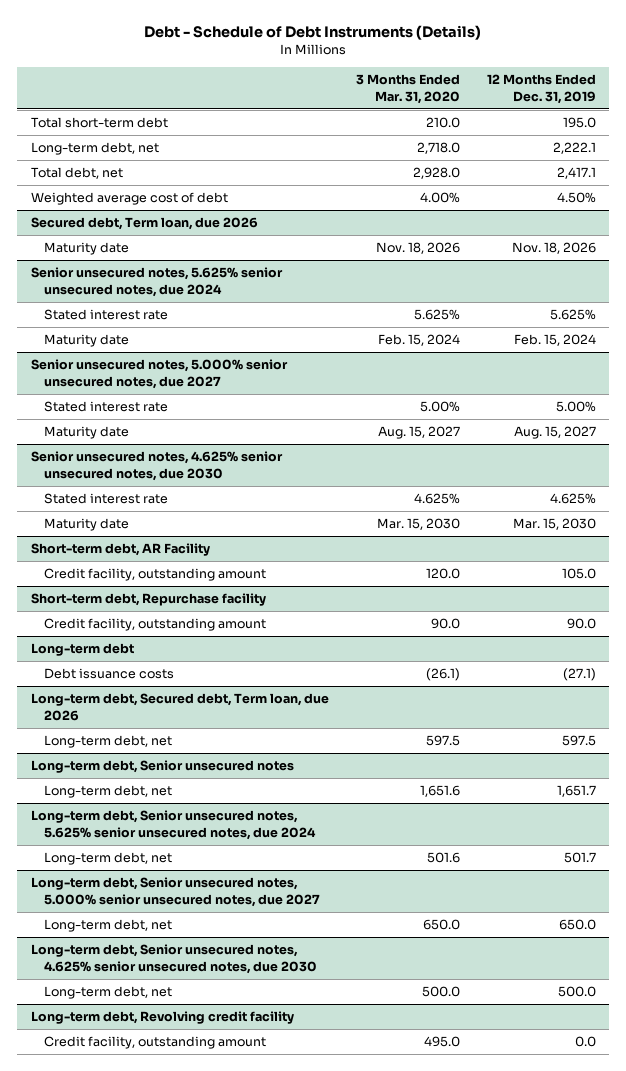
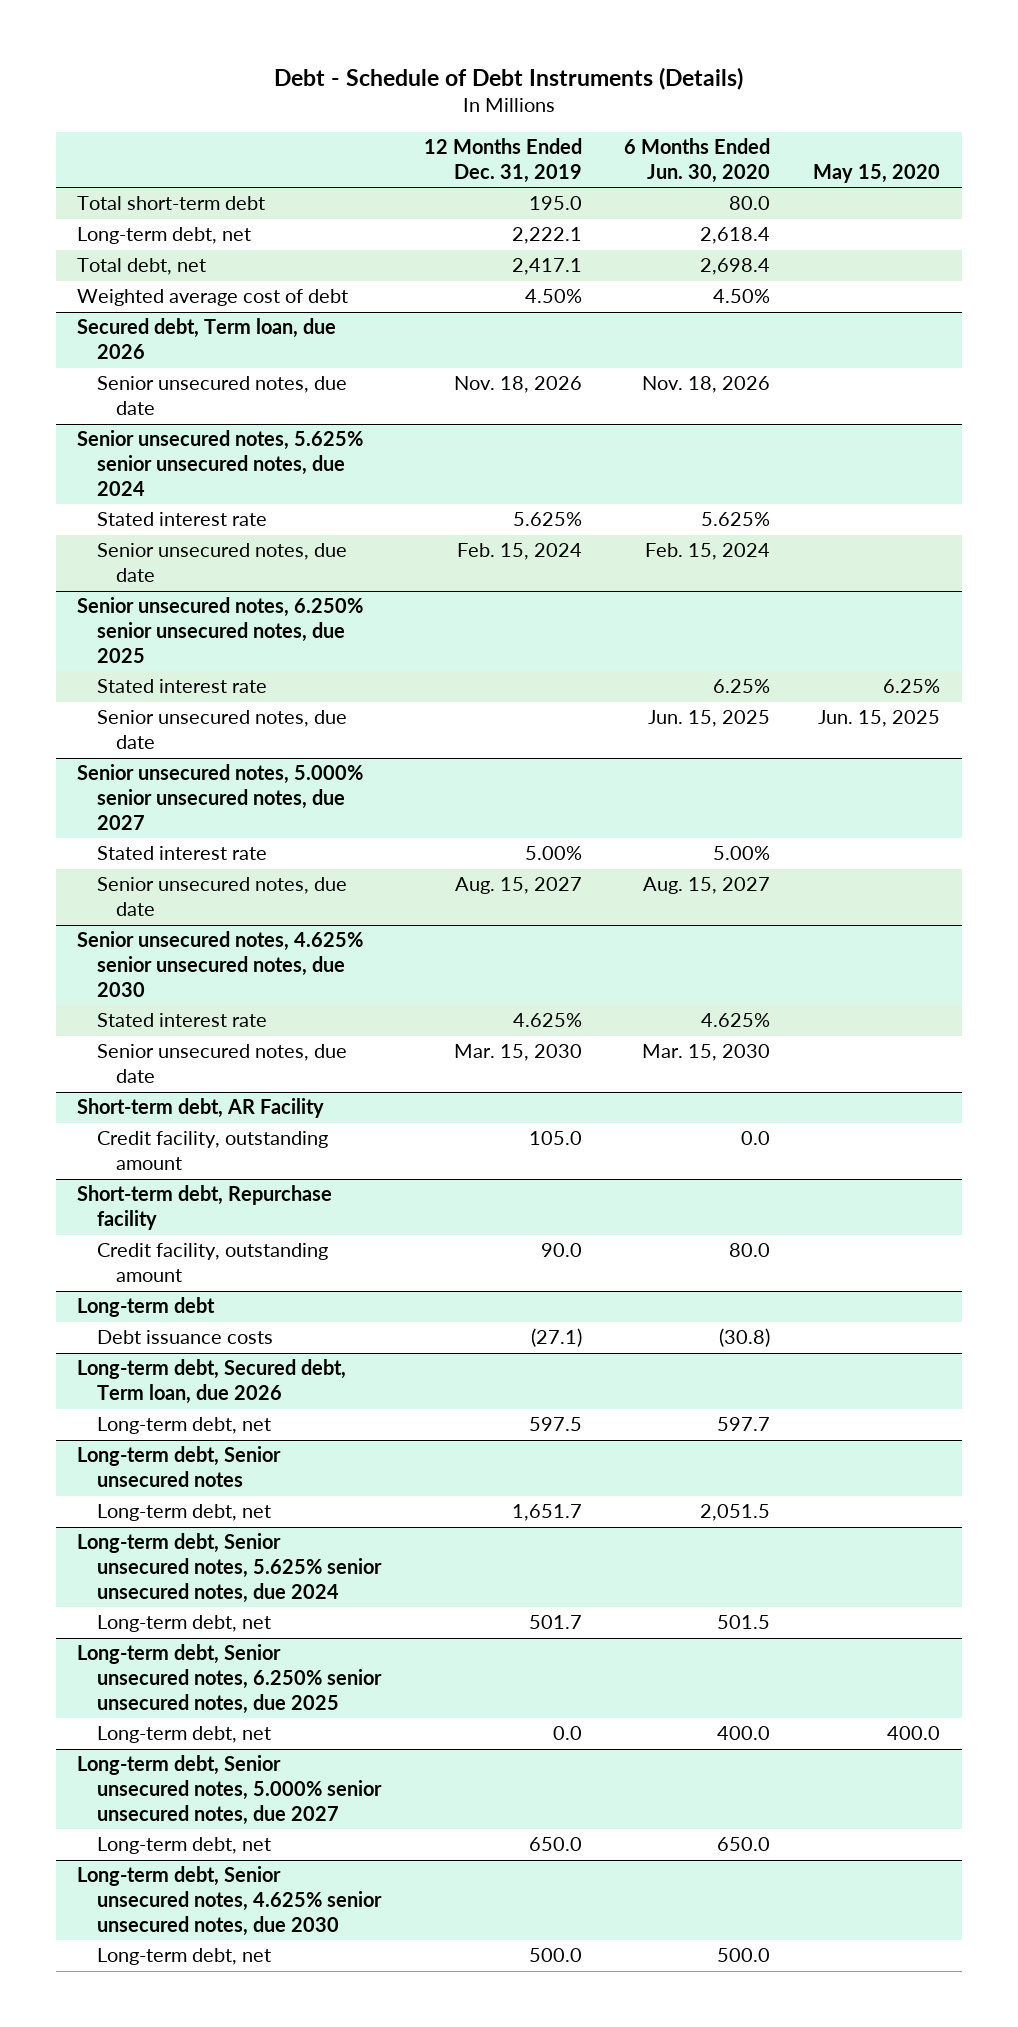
- | 3 Months Ended Mar. 31, 2020 | 12 Months Ended Dec. 31, 2019
+ | 12 Months Ended Dec. 31, 2019 | 6 Months Ended Jun. 30, 2020 | May 15, 2020
@ Secured debt, Term loan, due 2026
- Maturity date | Nov. 18, 2026 | Nov. 18, 2026
+ Senior unsecured notes, due date | Nov. 18, 2026 | Nov. 18, 2026 |
@ Senior unsecured notes, 5.625% senior unsecured notes, due 2024
- Maturity date | Feb. 15, 2024 | Feb. 15, 2024
+ Senior unsecured notes, due date | Feb. 15, 2024 | Feb. 15, 2024 |
+ Senior unsecured notes, 6.250% senior unsecured notes, due 2025
+ Stated interest rate | | 6.25% | 6.25%
+ Senior unsecured notes, due date | | Jun. 15, 2025 | Jun. 15, 2025
@ Senior unsecured notes, 5.000% senior unsecured notes, due 2027
- Maturity date | Aug. 15, 2027 | Aug. 15, 2027
+ Senior unsecured notes, due date | Aug. 15, 2027 | Aug. 15, 2027 |
@ Senior unsecured notes, 4.625% senior unsecured notes, due 2030
- Maturity date | Mar. 15, 2030 | Mar. 15, 2030
+ Senior unsecured notes, due date | Mar. 15, 2030 | Mar. 15, 2030 |
+ Long-term debt, Senior unsecured notes, 6.250% senior unsecured notes, due 2025
+ Long-term debt, net | 0.0 | 400.0 | 400.0
- Long-term debt, Revolving credit facility
- Credit facility, outstanding amount | 495.0 | 0.0

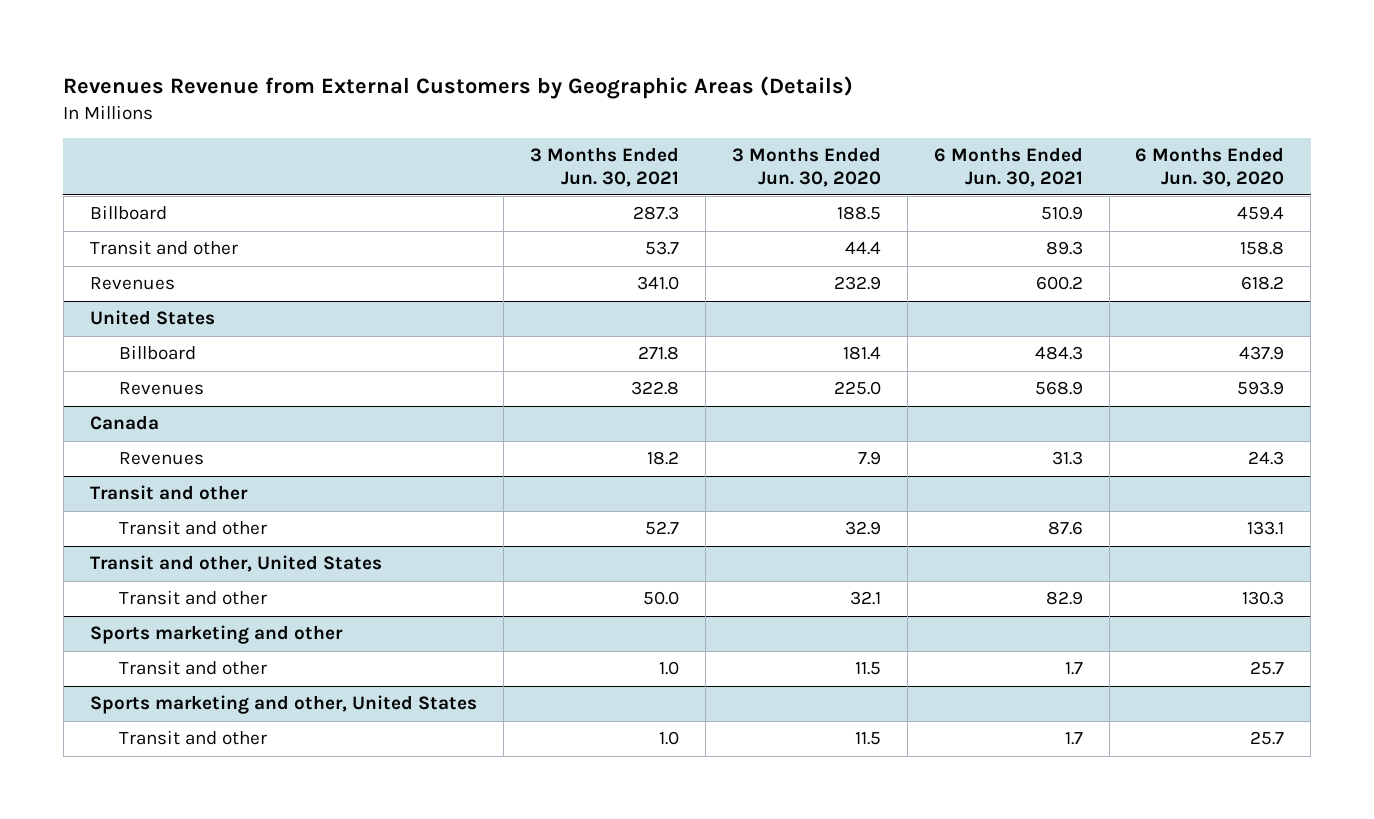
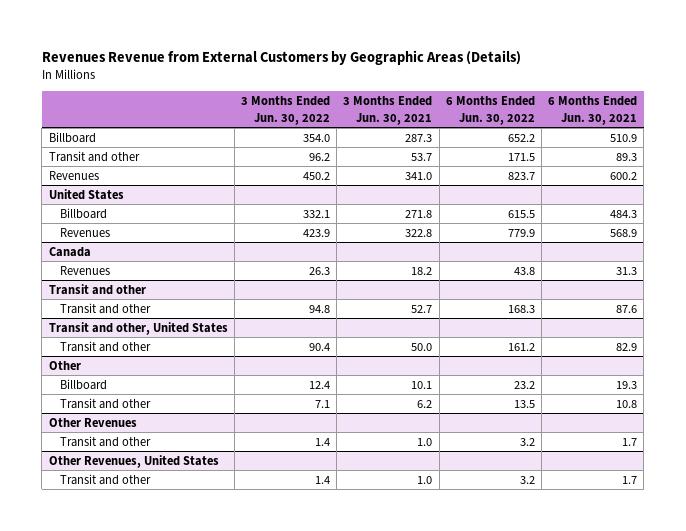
- | 3 Months Ended Jun. 30, 2021 | 3 Months Ended Jun. 30, 2020 | 6 Months Ended Jun. 30, 2021 | 6 Months Ended Jun. 30, 2020
+ | 3 Months Ended Jun. 30, 2022 | 3 Months Ended Jun. 30, 2021 | 6 Months Ended Jun. 30, 2022 | 6 Months Ended Jun. 30, 2021
- Sports marketing and other
+ Other
+ Billboard | 12.4 | 10.1 | 23.2 | 19.3
+ Transit and other | 7.1 | 6.2 | 13.5 | 10.8
+ Other Revenues
- Sports marketing and other, United States
+ Other Revenues, United States

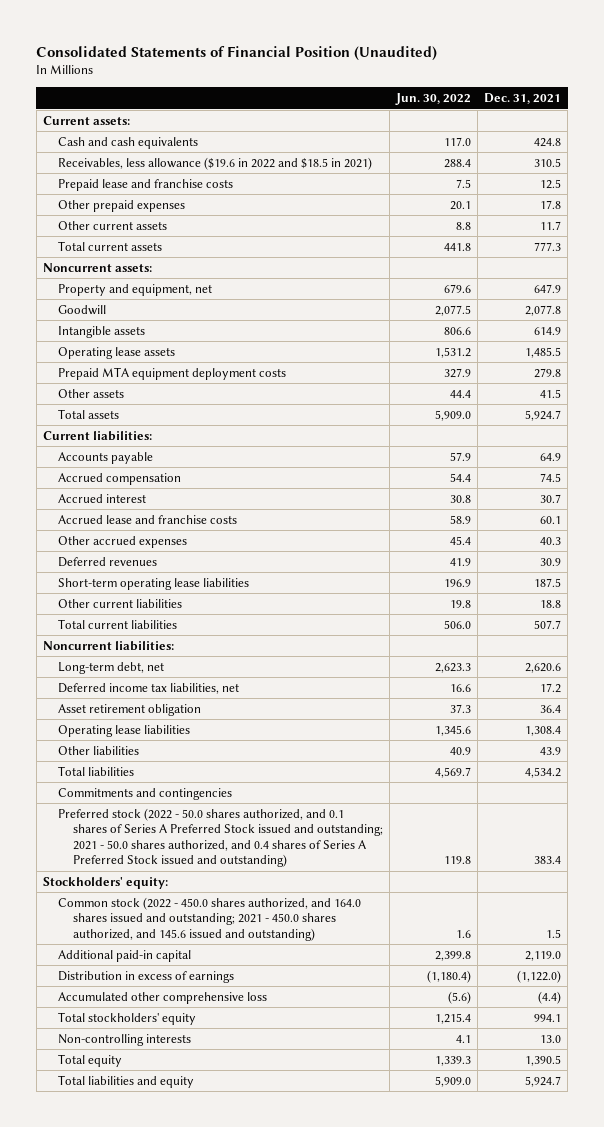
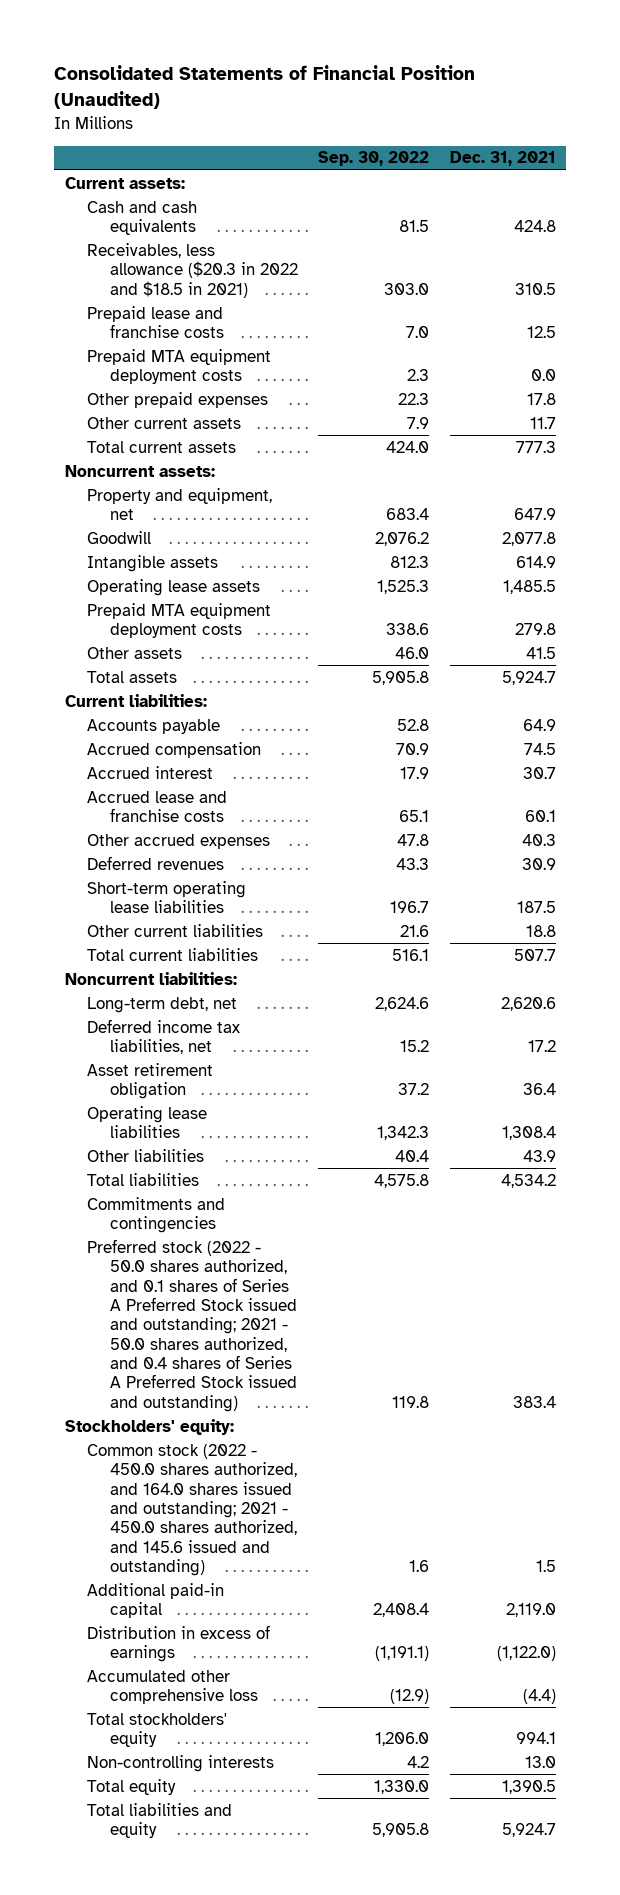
- | Jun. 30, 2022 | Dec. 31, 2021
+ | Sep. 30, 2022 | Dec. 31, 2021
- Receivables, less allowance ($19.6 in 2022 and $18.5 in 2021) | 288.4 | 310.5
+ Receivables, less allowance ($20.3 in 2022 and $18.5 in 2021) | 303.0 | 310.5
+ Prepaid MTA equipment deployment costs | 2.3 | 0.0

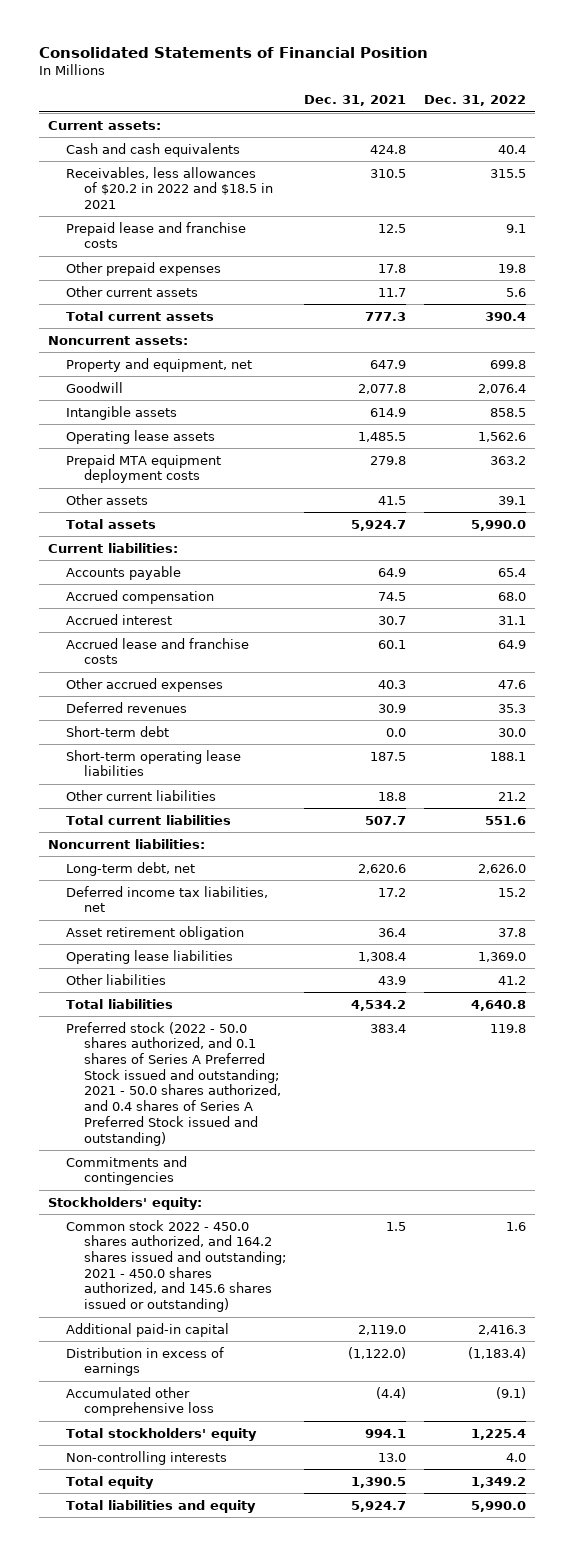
- Consolidated Statements of Financial Position (Unaudited)
+ Consolidated Statements of Financial Position
- | Sep. 30, 2022 | Dec. 31, 2021
+ | Dec. 31, 2021 | Dec. 31, 2022
- Receivables, less allowance ($20.3 in 2022 and $18.5 in 2021) | 303.0 | 310.5
+ Receivables, less allowances of $20.2 in 2022 and $18.5 in 2021 | 310.5 | 315.5
- Prepaid MTA equipment deployment costs | 2.3 | 0.0
+ Short-term debt | 0.0 | 30.0
moved down: Commitments and contingencies
- Common stock (2022 - 450.0 shares authorized, and 164.0 shares issued and outstanding; 2021 - 450.0 shares authorized, and 145.6 issued and outstanding) | 1.6 | 1.5
+ Common stock 2022 - 450.0 shares authorized, and 164.2 shares issued and outstanding; 2021 - 450.0 shares authorized, and 145.6 shares issued or outstanding) | 1.5 | 1.6

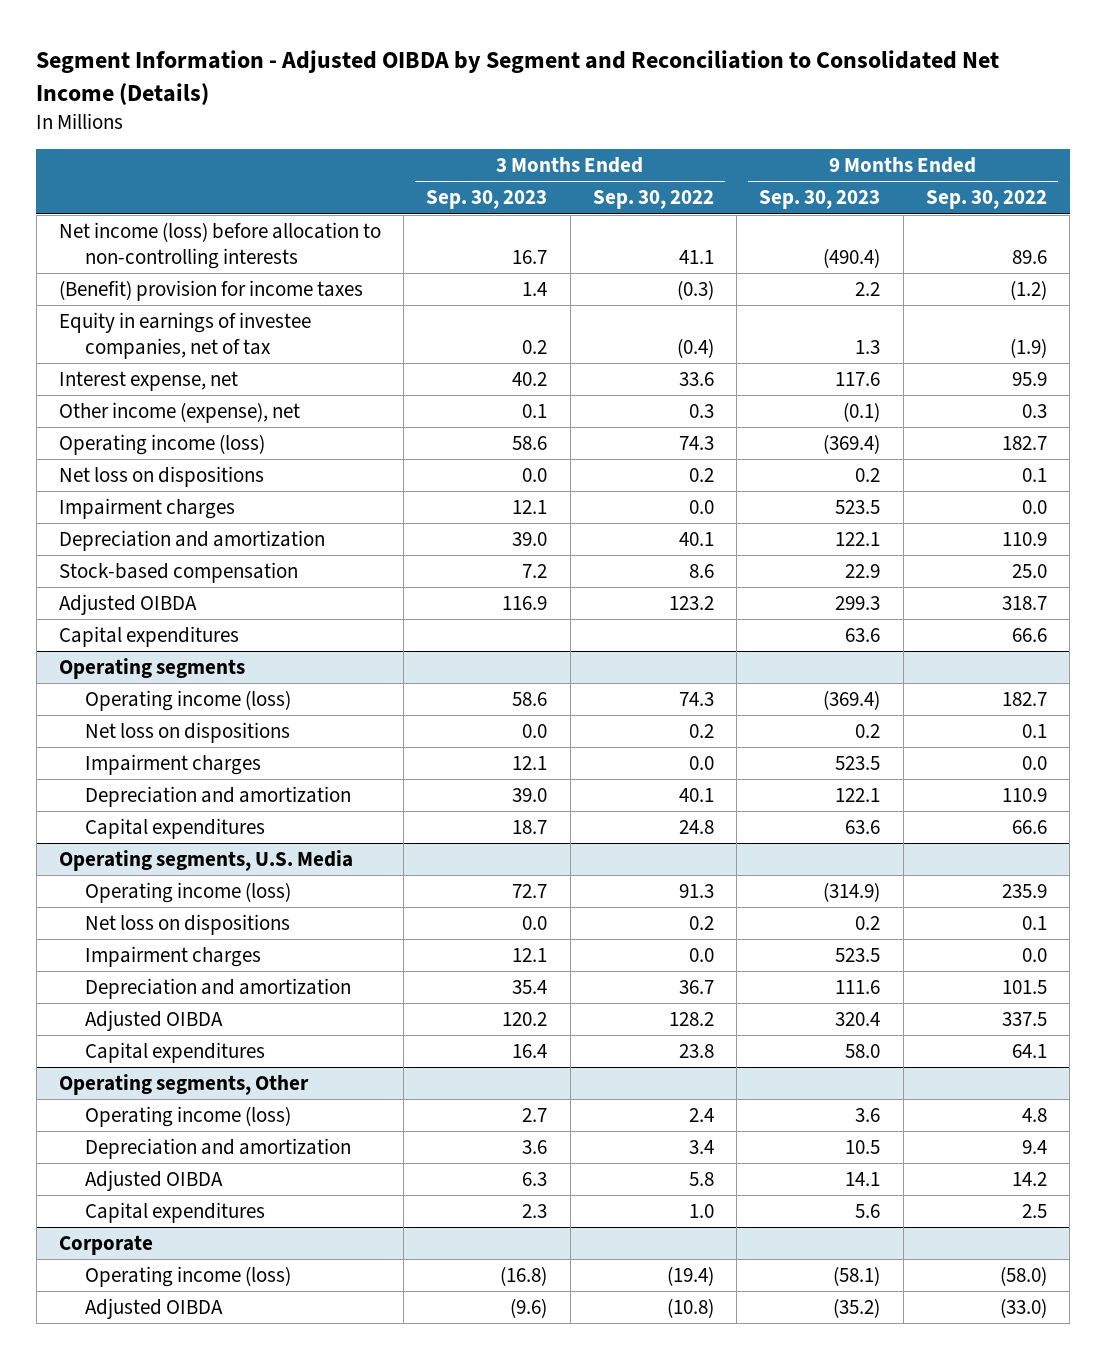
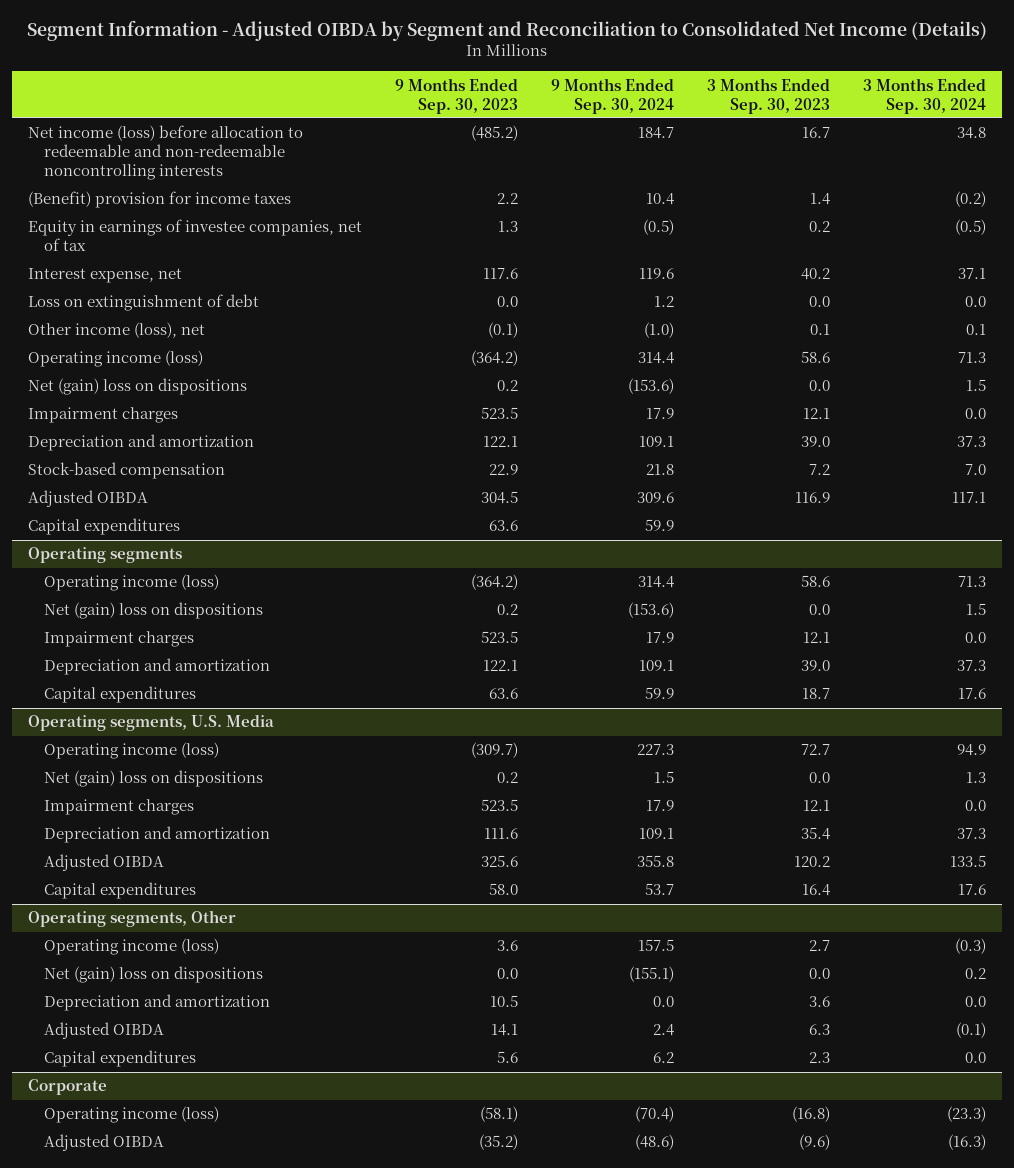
- | 3 Months Ended Sep. 30, 2023 | 3 Months Ended Sep. 30, 2022 | 9 Months Ended Sep. 30, 2023 | 9 Months Ended Sep. 30, 2022
+ | 9 Months Ended Sep. 30, 2023 | 9 Months Ended Sep. 30, 2024 | 3 Months Ended Sep. 30, 2023 | 3 Months Ended Sep. 30, 2024
- Net income (loss) before allocation to non-controlling interests | 16.7 | 41.1 | (490.4) | 89.6
+ Net income (loss) before allocation to redeemable and non-redeemable noncontrolling interests | (485.2) | 184.7 | 16.7 | 34.8
- Other income (expense), net | 0.1 | 0.3 | (0.1) | 0.3
- Operating income (loss) | 58.6 | 74.3 | (369.4) | 182.7
- Net loss on dispositions | 0.0 | 0.2 | 0.2 | 0.1
+ Loss on extinguishment of debt | 0.0 | 1.2 | 0.0 | 0.0
+ Other income (loss), net | (0.1) | (1.0) | 0.1 | 0.1
+ Operating income (loss) | (364.2) | 314.4 | 58.6 | 71.3
+ Net (gain) loss on dispositions | 0.2 | (153.6) | 0.0 | 1.5
- Adjusted OIBDA | 116.9 | 123.2 | 299.3 | 318.7
+ Adjusted OIBDA | 304.5 | 309.6 | 116.9 | 117.1
@ Operating segments
- Operating income (loss) | 58.6 | 74.3 | (369.4) | 182.7
- Net loss on dispositions | 0.0 | 0.2 | 0.2 | 0.1
+ Operating income (loss) | (364.2) | 314.4 | 58.6 | 71.3
+ Net (gain) loss on dispositions | 0.2 | (153.6) | 0.0 | 1.5
@ Operating segments, U.S. Media
- Operating income (loss) | 72.7 | 91.3 | (314.9) | 235.9
- Net loss on dispositions | 0.0 | 0.2 | 0.2 | 0.1
+ Operating income (loss) | (309.7) | 227.3 | 72.7 | 94.9
+ Net (gain) loss on dispositions | 0.2 | 1.5 | 0.0 | 1.3
- Adjusted OIBDA | 120.2 | 128.2 | 320.4 | 337.5
+ Adjusted OIBDA | 325.6 | 355.8 | 120.2 | 133.5
@ Operating segments, Other
+ Net (gain) loss on dispositions | 0.0 | (155.1) | 0.0 | 0.2

